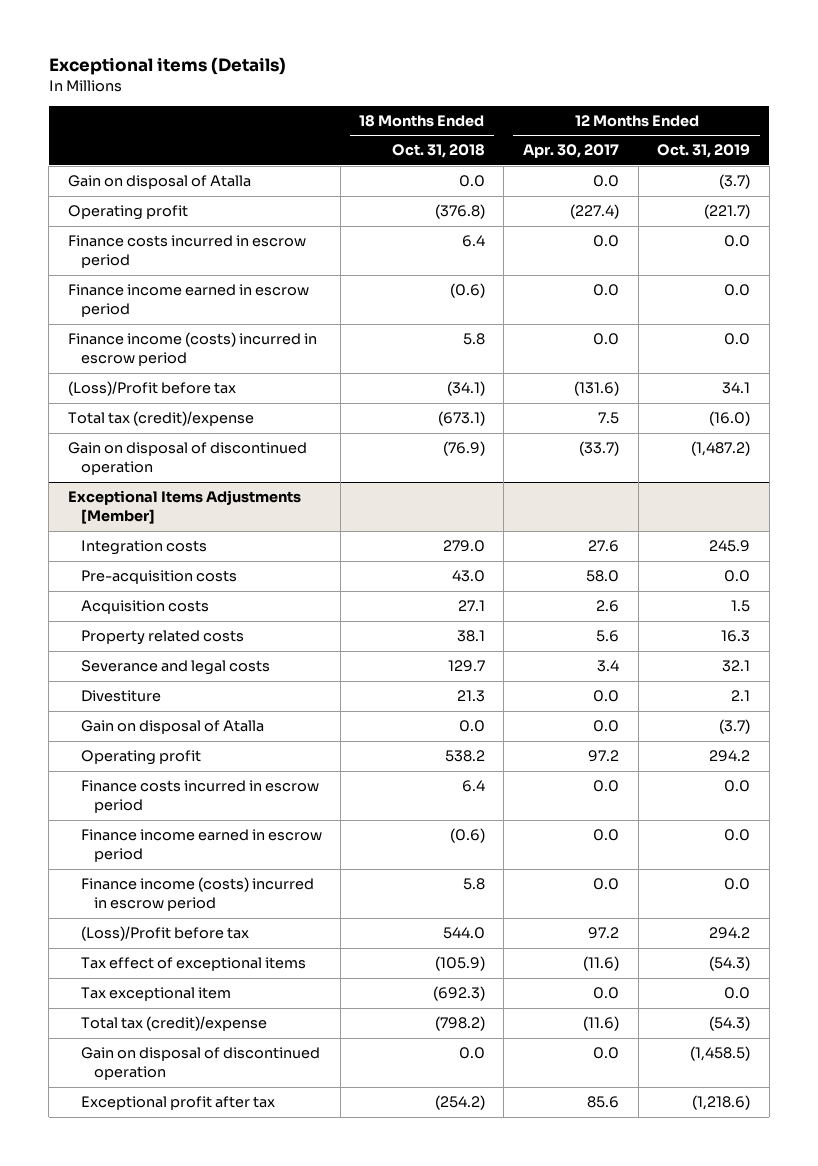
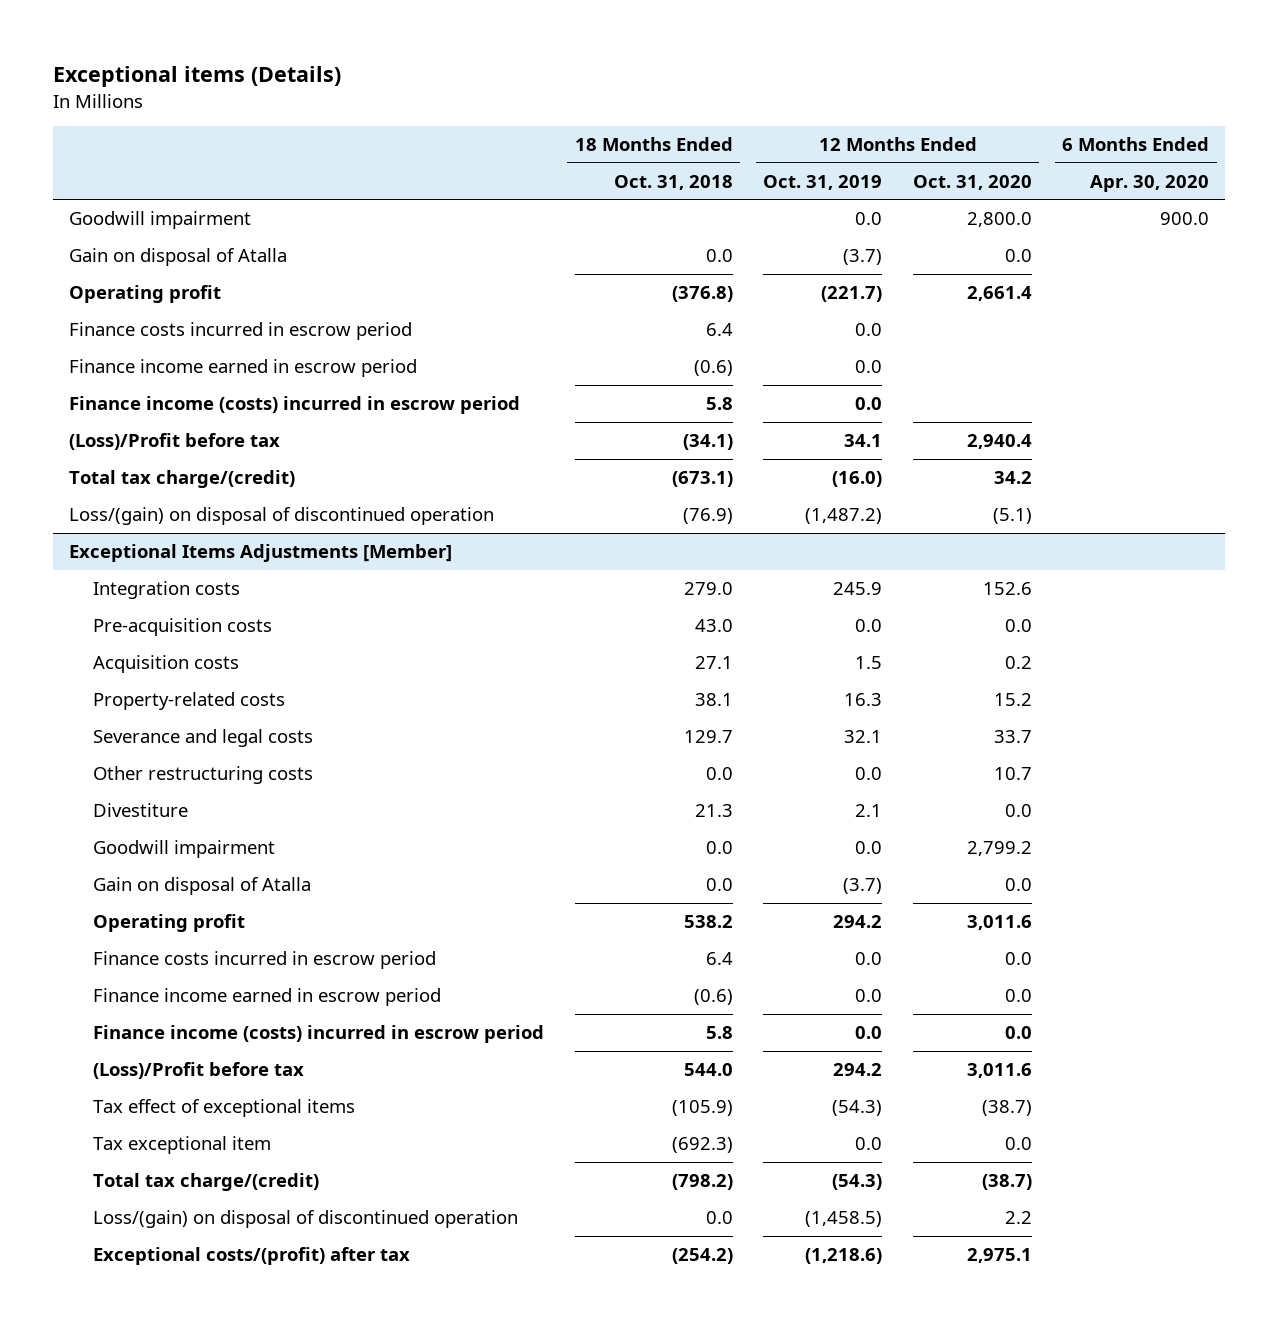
- | 18 Months Ended Oct. 31, 2018 | 12 Months Ended Apr. 30, 2017 | 12 Months Ended Oct. 31, 2019
+ | 18 Months Ended Oct. 31, 2018 | 12 Months Ended Oct. 31, 2019 | 12 Months Ended Oct. 31, 2020 | 6 Months Ended Apr. 30, 2020
+ Goodwill impairment | | 0.0 | 2,800.0 | 900.0
- Total tax (credit)/expense | (673.1) | 7.5 | (16.0)
- Gain on disposal of discontinued operation | (76.9) | (33.7) | (1,487.2)
+ Total tax charge/(credit) | (673.1) | (16.0) | 34.2 |
+ Loss/(gain) on disposal of discontinued operation | (76.9) | (1,487.2) | (5.1) |
@ Exceptional Items Adjustments [Member]
- Property related costs | 38.1 | 5.6 | 16.3
+ Property-related costs | 38.1 | 16.3 | 15.2 |
+ Other restructuring costs | 0.0 | 0.0 | 10.7 |
+ Goodwill impairment | 0.0 | 0.0 | 2,799.2 |
- Total tax (credit)/expense | (798.2) | (11.6) | (54.3)
- Gain on disposal of discontinued operation | 0.0 | 0.0 | (1,458.5)
- Exceptional profit after tax | (254.2) | 85.6 | (1,218.6)
+ Total tax charge/(credit) | (798.2) | (54.3) | (38.7) |
+ Loss/(gain) on disposal of discontinued operation | 0.0 | (1,458.5) | 2.2 |
+ Exceptional costs/(profit) after tax | (254.2) | (1,218.6) | 2,975.1 |

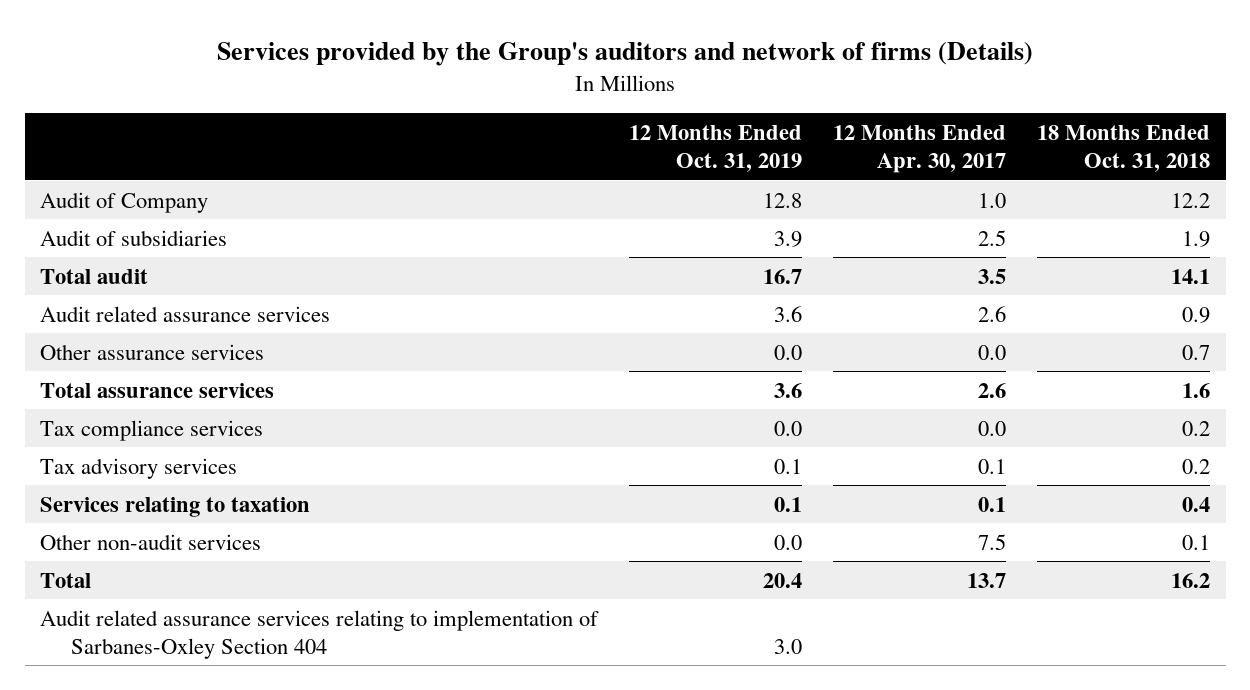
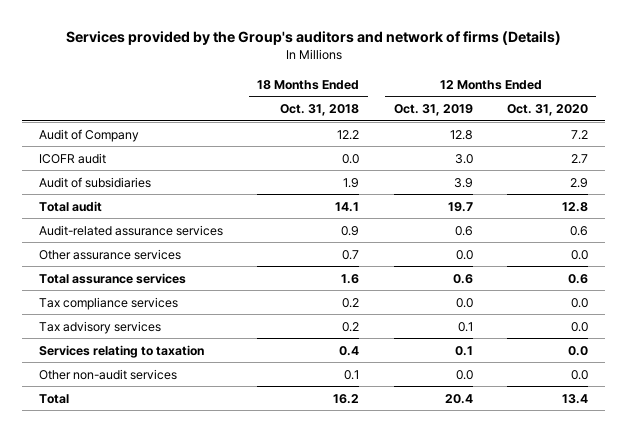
- | 12 Months Ended Oct. 31, 2019 | 12 Months Ended Apr. 30, 2017 | 18 Months Ended Oct. 31, 2018
+ | 18 Months Ended Oct. 31, 2018 | 12 Months Ended Oct. 31, 2019 | 12 Months Ended Oct. 31, 2020
+ ICOFR audit | 0.0 | 3.0 | 2.7
- Total audit | 16.7 | 3.5 | 14.1
- Audit related assurance services | 3.6 | 2.6 | 0.9
+ Total audit | 14.1 | 19.7 | 12.8
+ Audit-related assurance services | 0.9 | 0.6 | 0.6
- Total assurance services | 3.6 | 2.6 | 1.6
+ Total assurance services | 1.6 | 0.6 | 0.6
- Audit related assurance services relating to implementation of Sarbanes-Oxley Section 404 | 3.0 | |

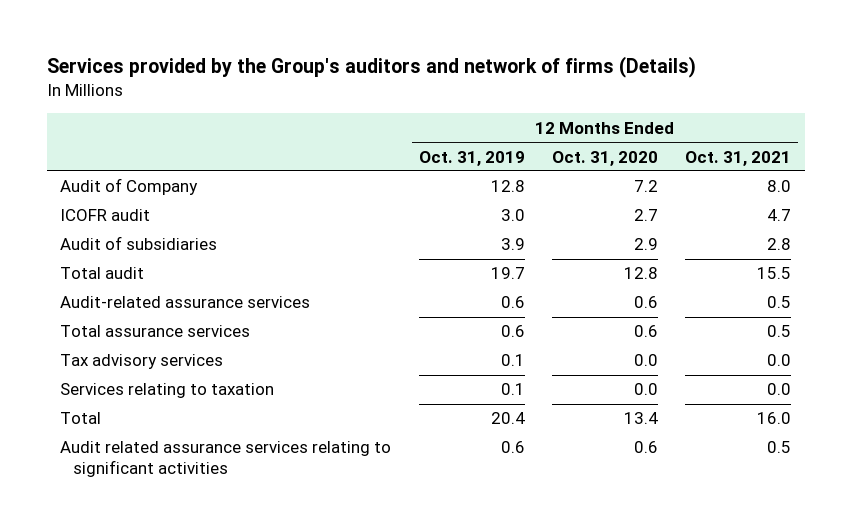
- | 18 Months Ended Oct. 31, 2018 | 12 Months Ended Oct. 31, 2019 | 12 Months Ended Oct. 31, 2020
+ | 12 Months Ended Oct. 31, 2019 | 12 Months Ended Oct. 31, 2020 | 12 Months Ended Oct. 31, 2021
- Other assurance services | 0.7 | 0.0 | 0.0
- Tax compliance services | 0.2 | 0.0 | 0.0
- Other non-audit services | 0.1 | 0.0 | 0.0
+ Audit related assurance services relating to significant activities | 0.6 | 0.6 | 0.5

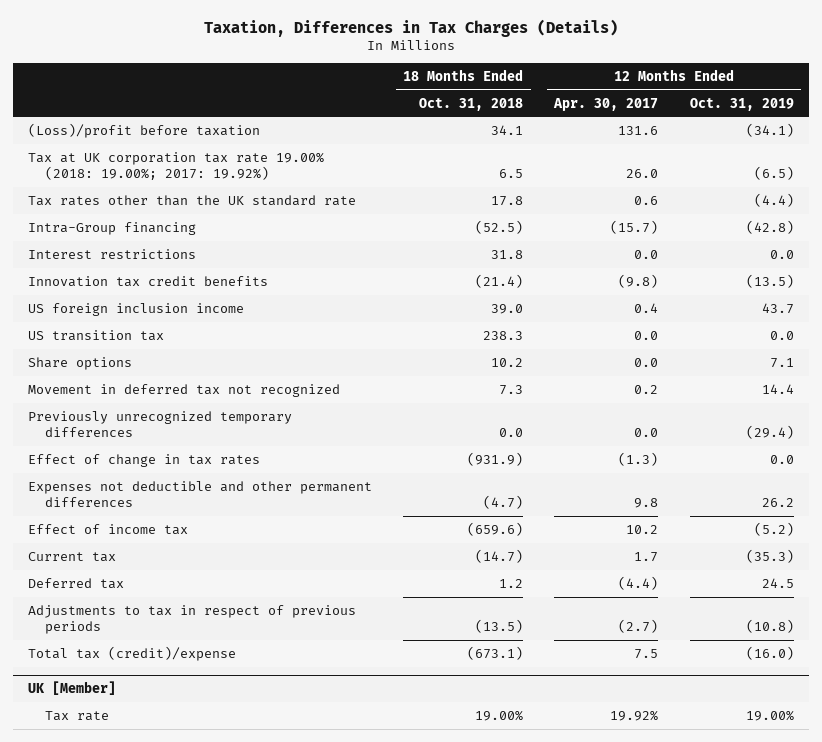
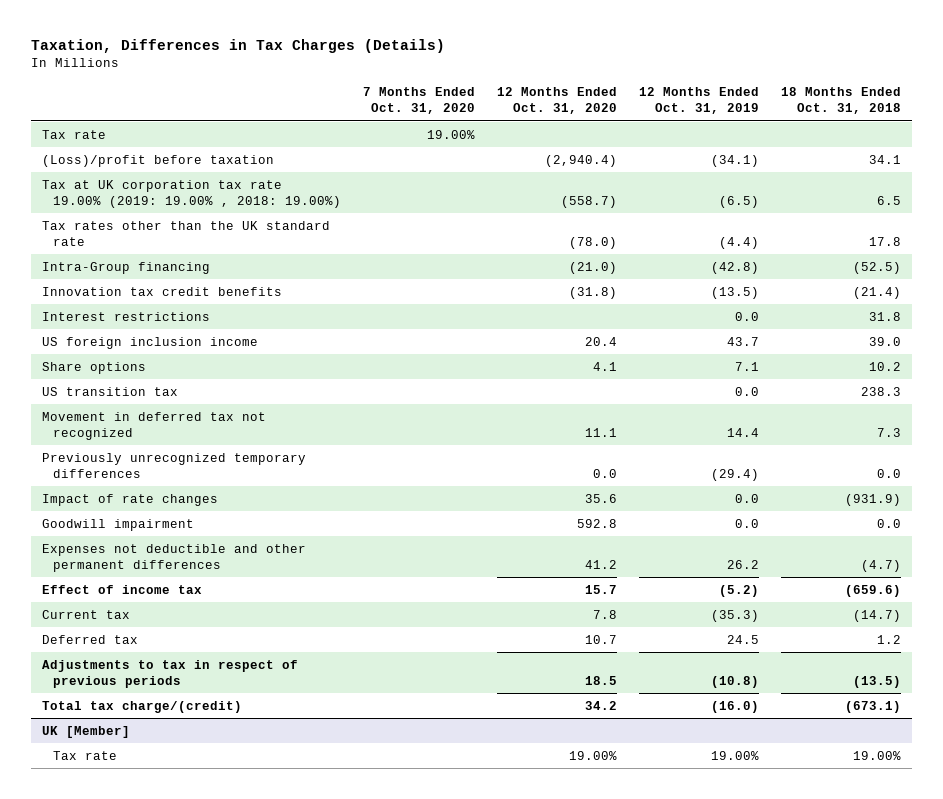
- | 18 Months Ended Oct. 31, 2018 | 12 Months Ended Apr. 30, 2017 | 12 Months Ended Oct. 31, 2019
+ | 7 Months Ended Oct. 31, 2020 | 12 Months Ended Oct. 31, 2020 | 12 Months Ended Oct. 31, 2019 | 18 Months Ended Oct. 31, 2018
+ Tax rate | 19.00% | | |
- Tax at UK corporation tax rate 19.00% (2018: 19.00%; 2017: 19.92%) | 6.5 | 26.0 | (6.5)
+ Tax at UK corporation tax rate 19.00% (2019: 19.00% , 2018: 19.00%) | | (558.7) | (6.5) | 6.5
moved down: Interest restrictions | | | 0.0 | 31.8
moved down: US transition tax | | | 0.0 | 238.3
- Effect of change in tax rates | (931.9) | (1.3) | 0.0
+ Impact of rate changes | | 35.6 | 0.0 | (931.9)
+ Goodwill impairment | | 592.8 | 0.0 | 0.0
- Total tax (credit)/expense | (673.1) | 7.5 | (16.0)
+ Total tax charge/(credit) | | 34.2 | (16.0) | (673.1)

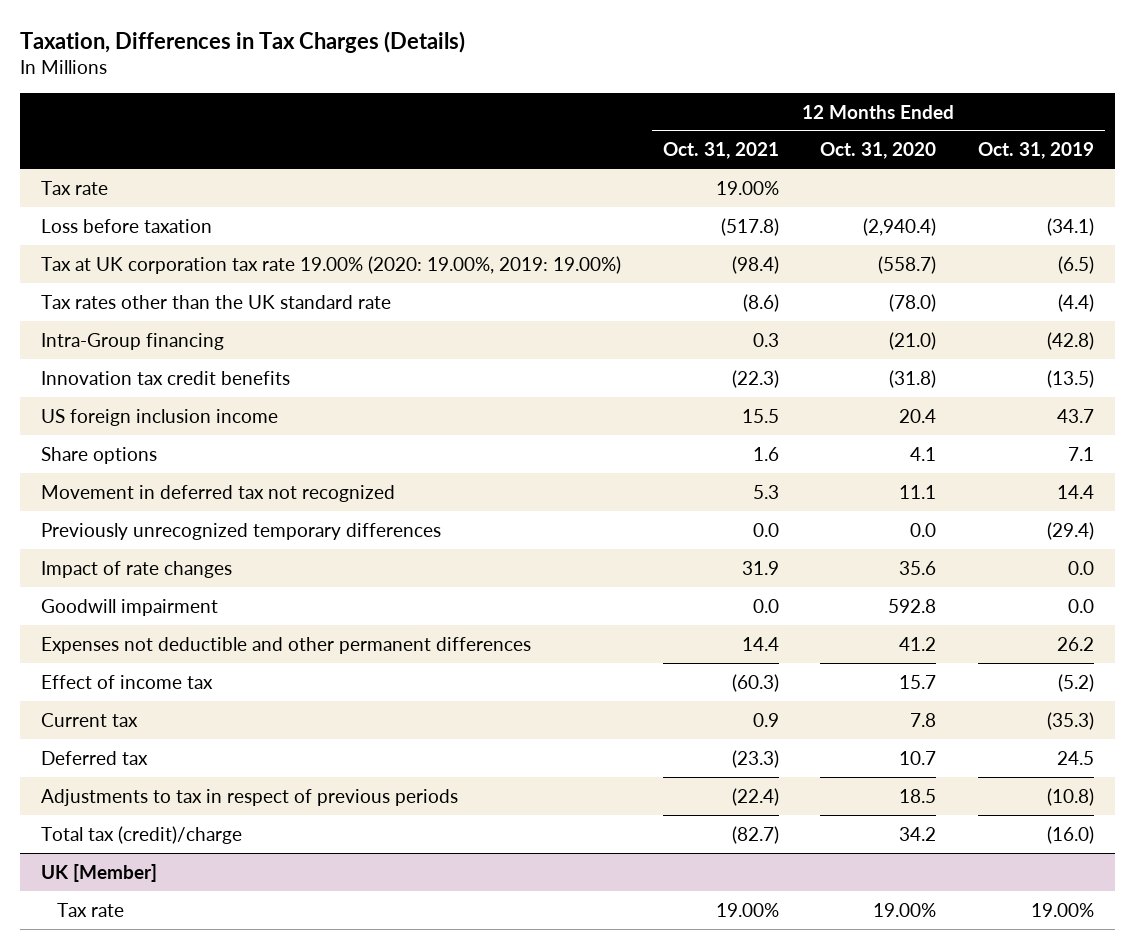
- | 7 Months Ended Oct. 31, 2020 | 12 Months Ended Oct. 31, 2020 | 12 Months Ended Oct. 31, 2019 | 18 Months Ended Oct. 31, 2018
+ | 12 Months Ended Oct. 31, 2021 | 12 Months Ended Oct. 31, 2020 | 12 Months Ended Oct. 31, 2019
- (Loss)/profit before taxation | | (2,940.4) | (34.1) | 34.1
- Tax at UK corporation tax rate 19.00% (2019: 19.00% , 2018: 19.00%) | | (558.7) | (6.5) | 6.5
+ Loss before taxation | (517.8) | (2,940.4) | (34.1)
+ Tax at UK corporation tax rate 19.00% (2020: 19.00%, 2019: 19.00%) | (98.4) | (558.7) | (6.5)
- Interest restrictions | | | 0.0 | 31.8
- US transition tax | | | 0.0 | 238.3
- Total tax charge/(credit) | | 34.2 | (16.0) | (673.1)
+ Total tax (credit)/charge | (82.7) | 34.2 | (16.0)

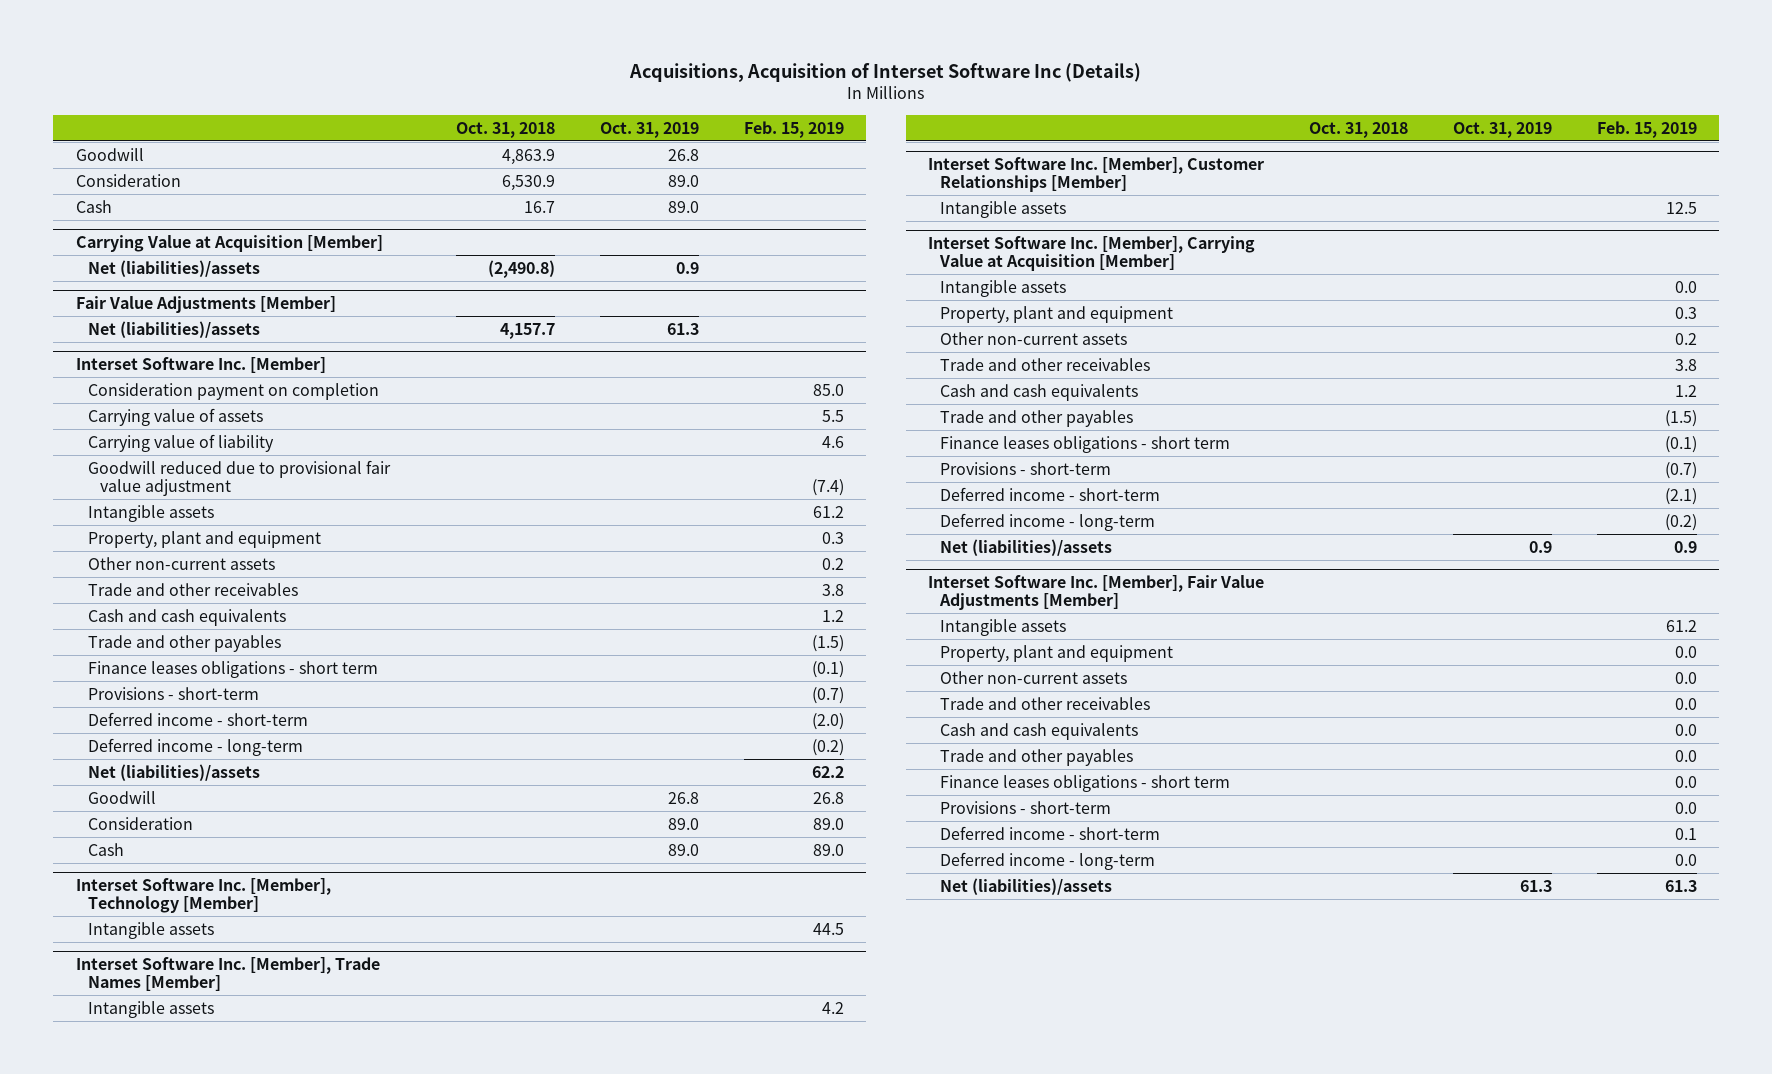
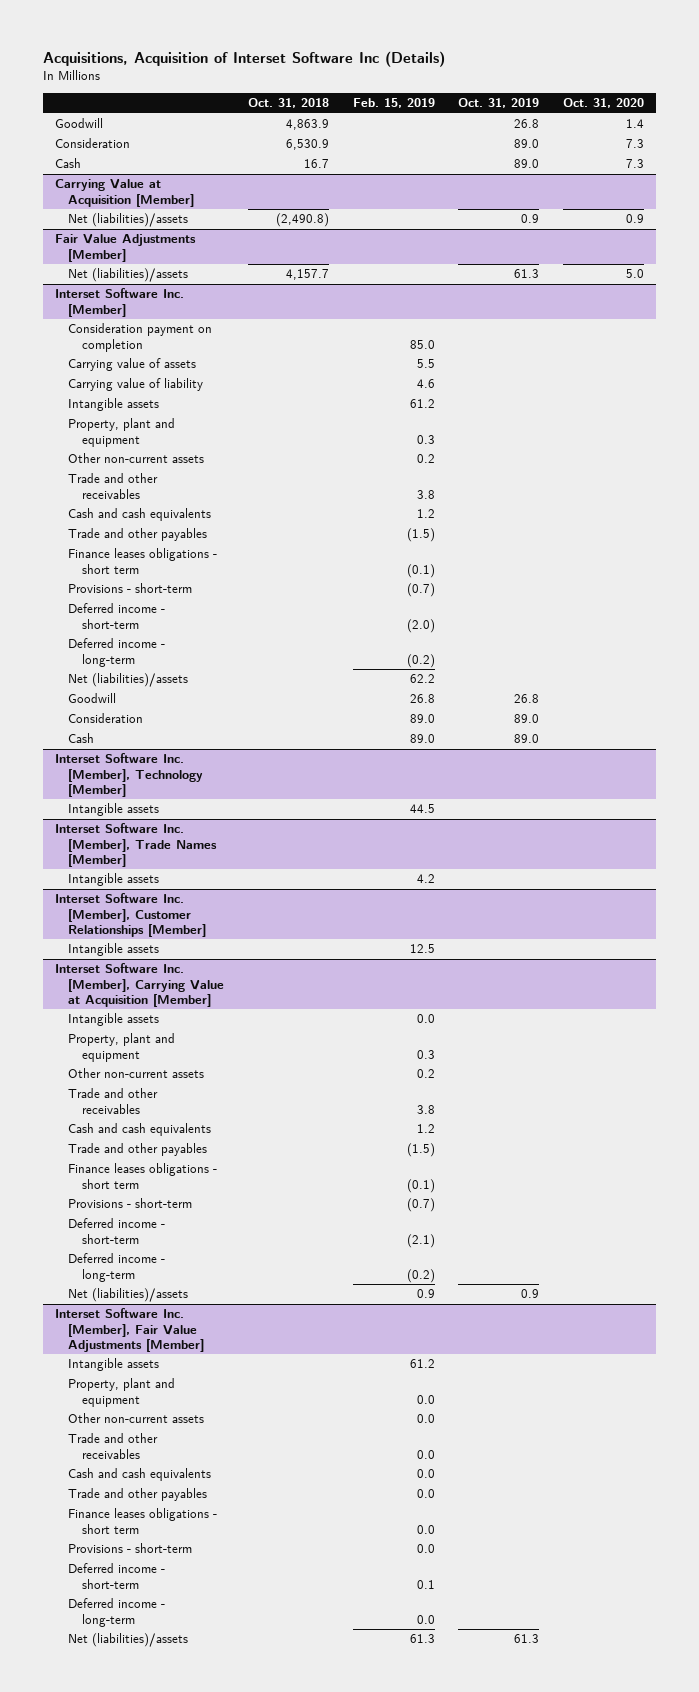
- | Oct. 31, 2018 | Oct. 31, 2019 | Feb. 15, 2019
+ | Oct. 31, 2018 | Feb. 15, 2019 | Oct. 31, 2019 | Oct. 31, 2020
@ Interset Software Inc. [Member]
- Goodwill reduced due to provisional fair value adjustment | | | (7.4)

